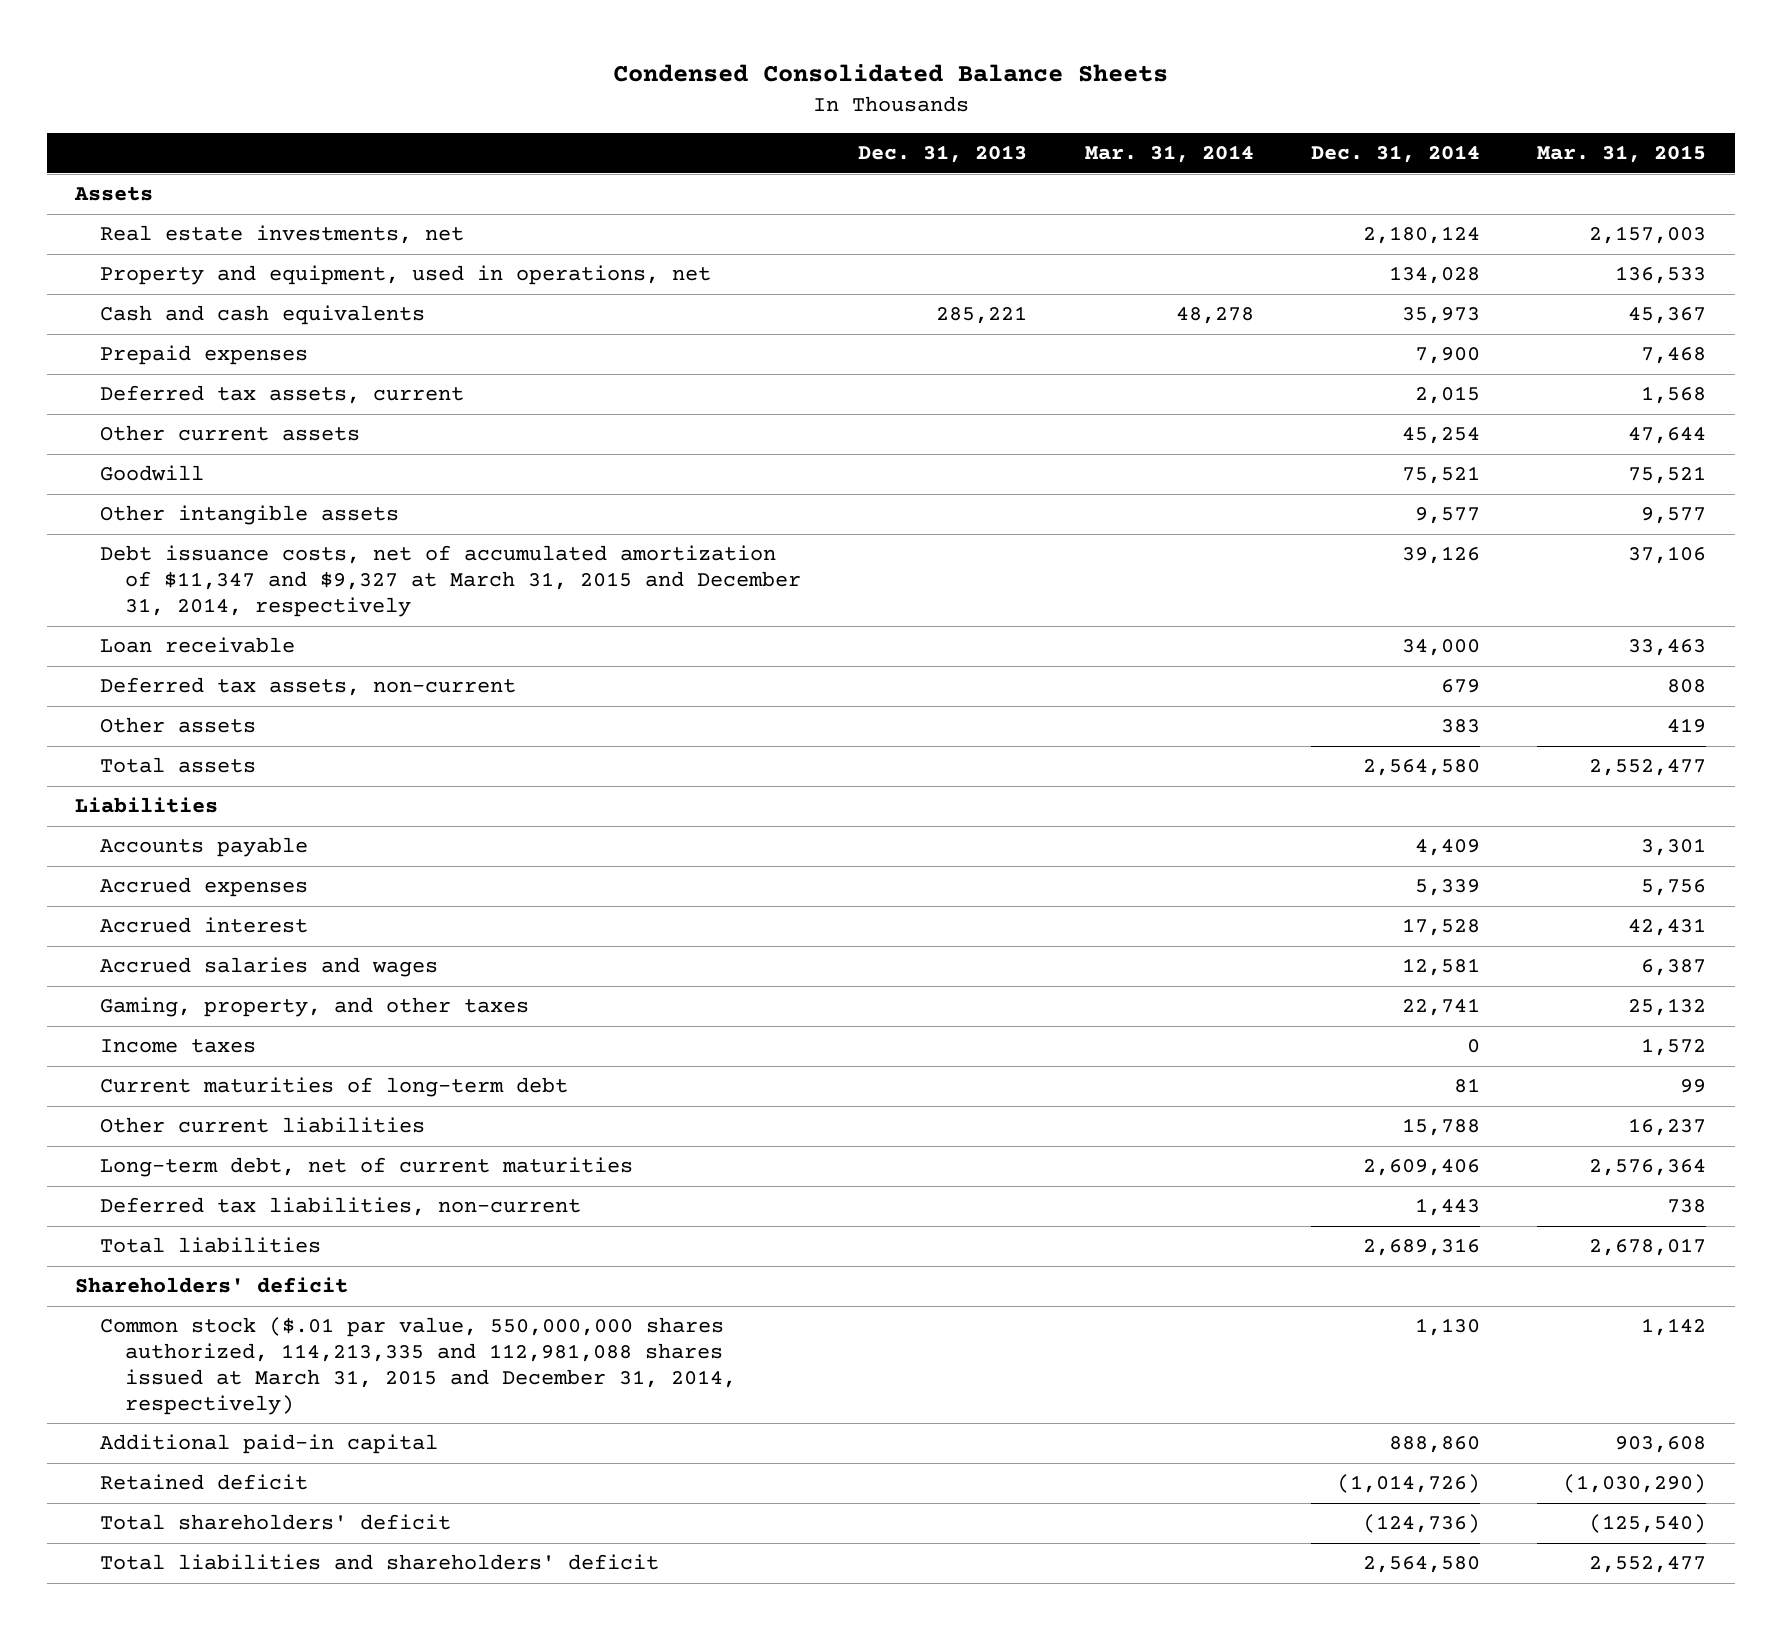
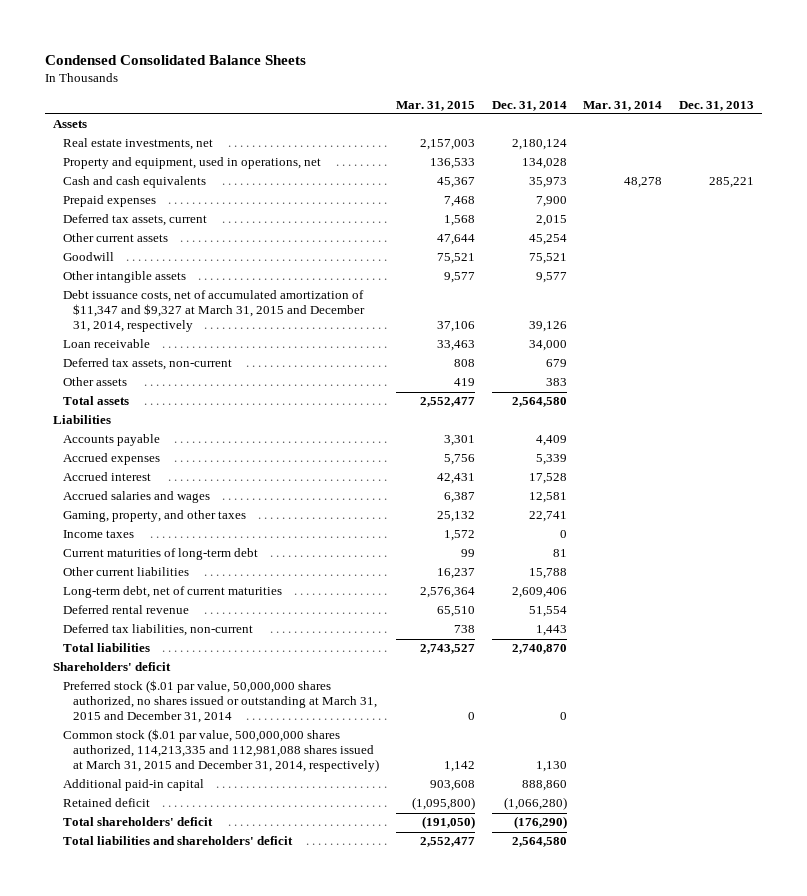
- | Dec. 31, 2013 | Mar. 31, 2014 | Dec. 31, 2014 | Mar. 31, 2015
+ | Mar. 31, 2015 | Dec. 31, 2014 | Mar. 31, 2014 | Dec. 31, 2013
+ Deferred rental revenue | 65,510 | 51,554 | |
- Total liabilities | | | 2,689,316 | 2,678,017
+ Total liabilities | 2,743,527 | 2,740,870 | |
- Common stock ($.01 par value, 550,000,000 shares authorized, 114,213,335 and 112,981,088 shares issued at March 31, 2015 and December 31, 2014, respectively) | | | 1,130 | 1,142
+ Preferred stock ($.01 par value, 50,000,000 shares authorized, no shares issued or outstanding at March 31, 2015 and December 31, 2014 | 0 | 0 | |
+ Common stock ($.01 par value, 500,000,000 shares authorized, 114,213,335 and 112,981,088 shares issued at March 31, 2015 and December 31, 2014, respectively) | 1,142 | 1,130 | |
- Retained deficit | | | (1,014,726) | (1,030,290)
- Total shareholders' deficit | | | (124,736) | (125,540)
+ Retained deficit | (1,095,800) | (1,066,280) | |
+ Total shareholders' deficit | (191,050) | (176,290) | |

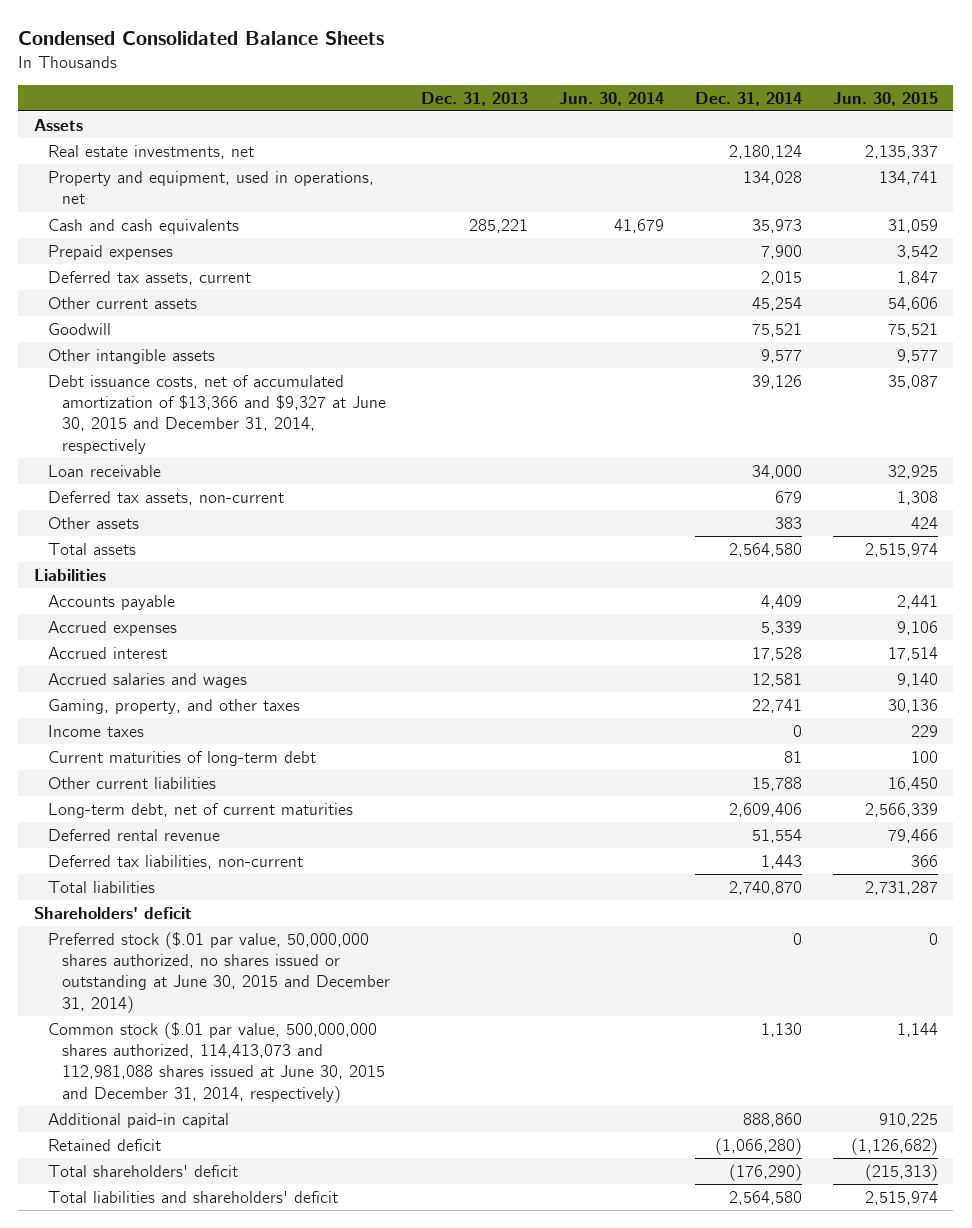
- | Mar. 31, 2015 | Dec. 31, 2014 | Mar. 31, 2014 | Dec. 31, 2013
+ | Dec. 31, 2013 | Jun. 30, 2014 | Dec. 31, 2014 | Jun. 30, 2015
- Debt issuance costs, net of accumulated amortization of $11,347 and $9,327 at March 31, 2015 and December 31, 2014, respectively | 37,106 | 39,126 | |
+ Debt issuance costs, net of accumulated amortization of $13,366 and $9,327 at June 30, 2015 and December 31, 2014, respectively | | | 39,126 | 35,087
- Preferred stock ($.01 par value, 50,000,000 shares authorized, no shares issued or outstanding at March 31, 2015 and December 31, 2014 | 0 | 0 | |
- Common stock ($.01 par value, 500,000,000 shares authorized, 114,213,335 and 112,981,088 shares issued at March 31, 2015 and December 31, 2014, respectively) | 1,142 | 1,130 | |
+ Preferred stock ($.01 par value, 50,000,000 shares authorized, no shares issued or outstanding at June 30, 2015 and December 31, 2014) | | | 0 | 0
+ Common stock ($.01 par value, 500,000,000 shares authorized, 114,413,073 and 112,981,088 shares issued at June 30, 2015 and December 31, 2014, respectively) | | | 1,130 | 1,144

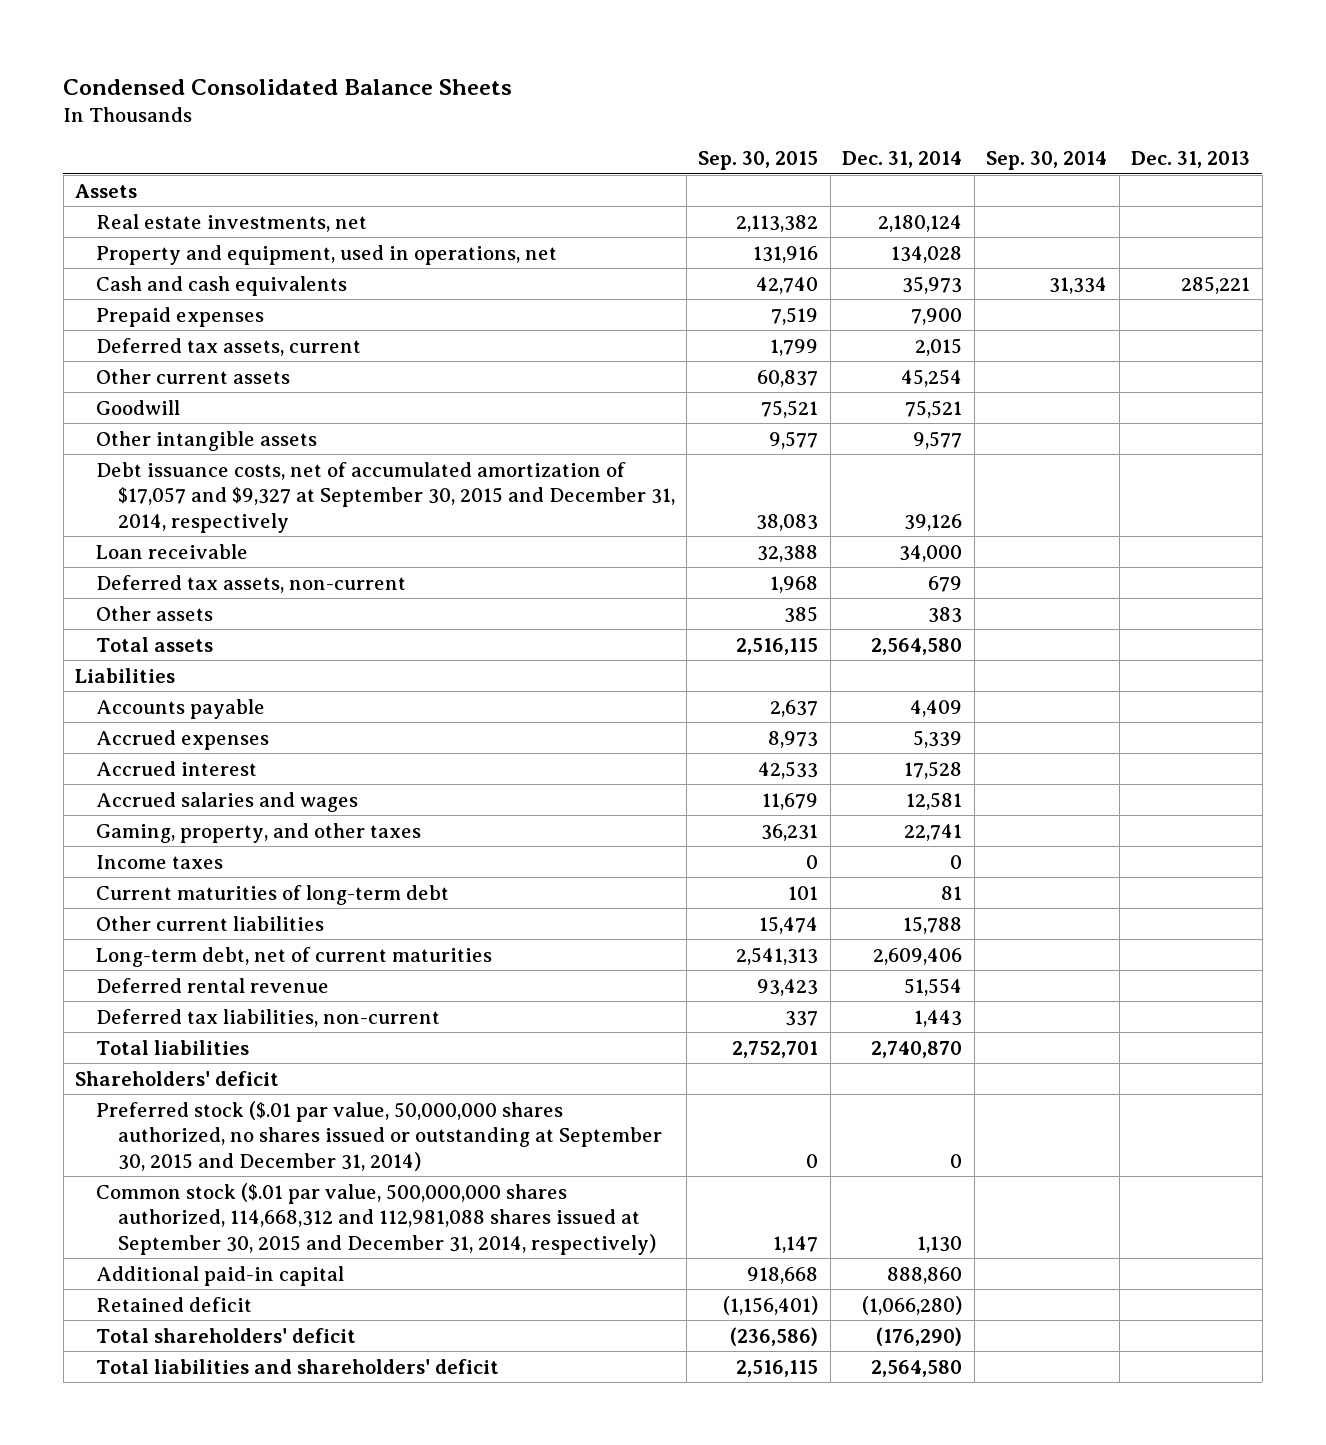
- | Dec. 31, 2013 | Jun. 30, 2014 | Dec. 31, 2014 | Jun. 30, 2015
+ | Sep. 30, 2015 | Dec. 31, 2014 | Sep. 30, 2014 | Dec. 31, 2013
- Debt issuance costs, net of accumulated amortization of $13,366 and $9,327 at June 30, 2015 and December 31, 2014, respectively | | | 39,126 | 35,087
+ Debt issuance costs, net of accumulated amortization of $17,057 and $9,327 at September 30, 2015 and December 31, 2014, respectively | 38,083 | 39,126 | |
- Preferred stock ($.01 par value, 50,000,000 shares authorized, no shares issued or outstanding at June 30, 2015 and December 31, 2014) | | | 0 | 0
- Common stock ($.01 par value, 500,000,000 shares authorized, 114,413,073 and 112,981,088 shares issued at June 30, 2015 and December 31, 2014, respectively) | | | 1,130 | 1,144
+ Preferred stock ($.01 par value, 50,000,000 shares authorized, no shares issued or outstanding at September 30, 2015 and December 31, 2014) | 0 | 0 | |
+ Common stock ($.01 par value, 500,000,000 shares authorized, 114,668,312 and 112,981,088 shares issued at September 30, 2015 and December 31, 2014, respectively) | 1,147 | 1,130 | |

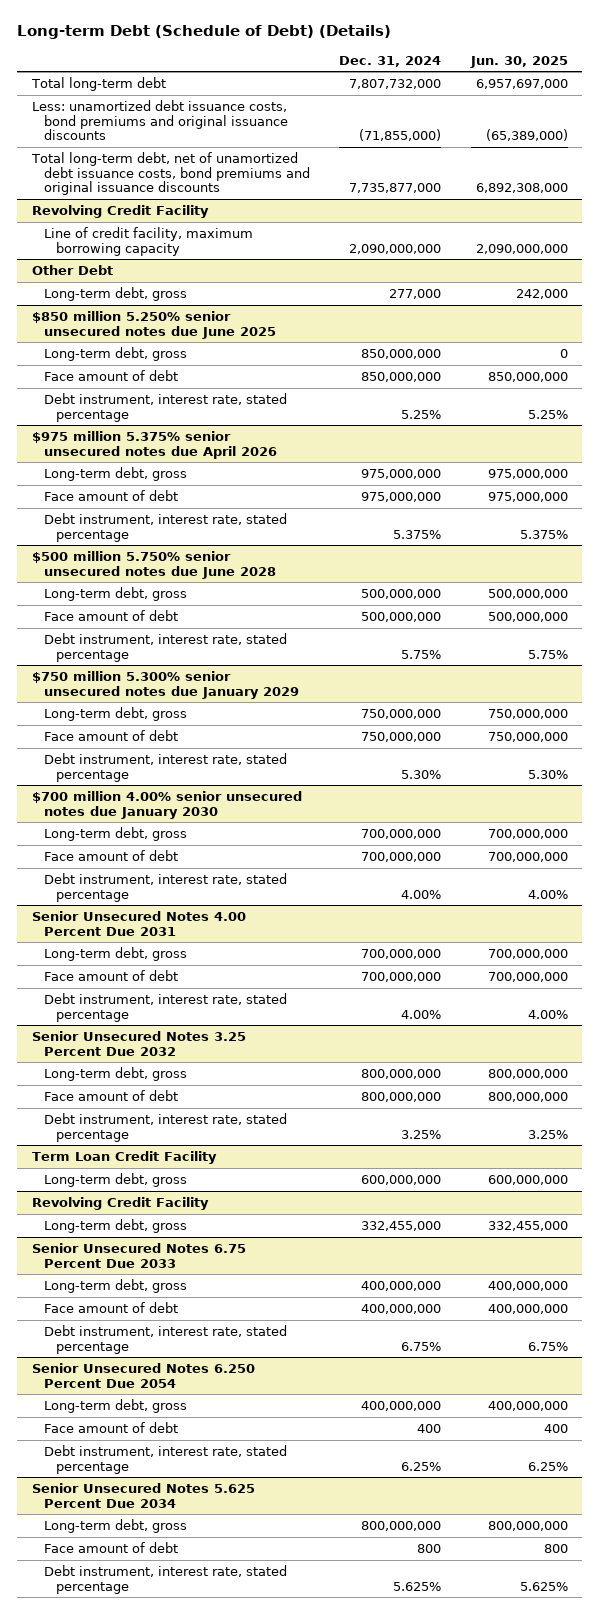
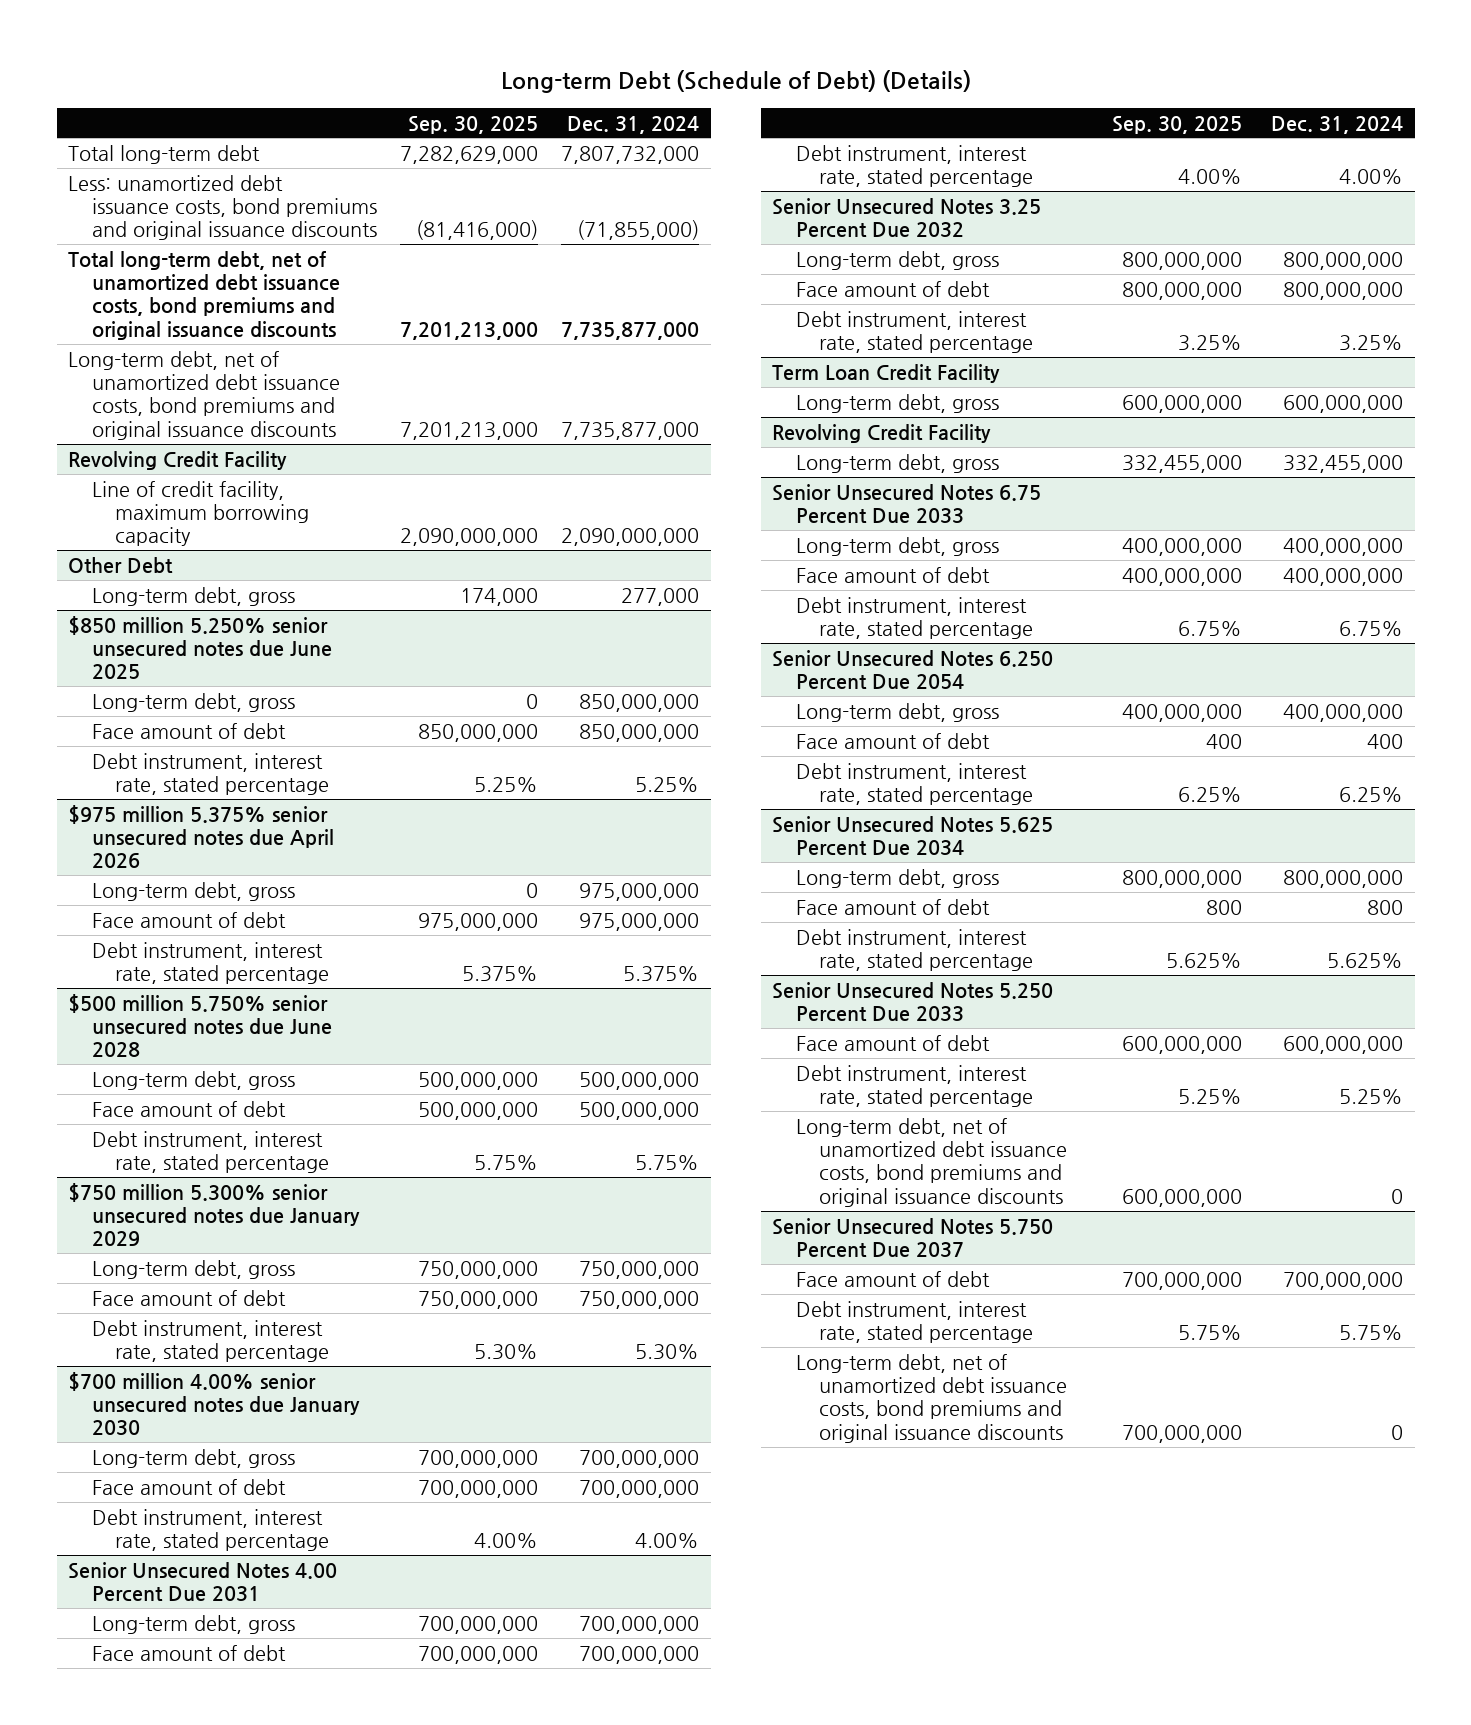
- | Dec. 31, 2024 | Jun. 30, 2025
+ | Sep. 30, 2025 | Dec. 31, 2024
+ Long-term debt, net of unamortized debt issuance costs, bond premiums and original issuance discounts | 7,201,213,000 | 7,735,877,000
+ Senior Unsecured Notes 5.250 Percent Due 2033
+ Face amount of debt | 600,000,000 | 600,000,000
+ Debt instrument, interest rate, stated percentage | 5.25% | 5.25%
+ Long-term debt, net of unamortized debt issuance costs, bond premiums and original issuance discounts | 600,000,000 | 0
+ Senior Unsecured Notes 5.750 Percent Due 2037
+ Face amount of debt | 700,000,000 | 700,000,000
+ Debt instrument, interest rate, stated percentage | 5.75% | 5.75%
+ Long-term debt, net of unamortized debt issuance costs, bond premiums and original issuance discounts | 700,000,000 | 0

